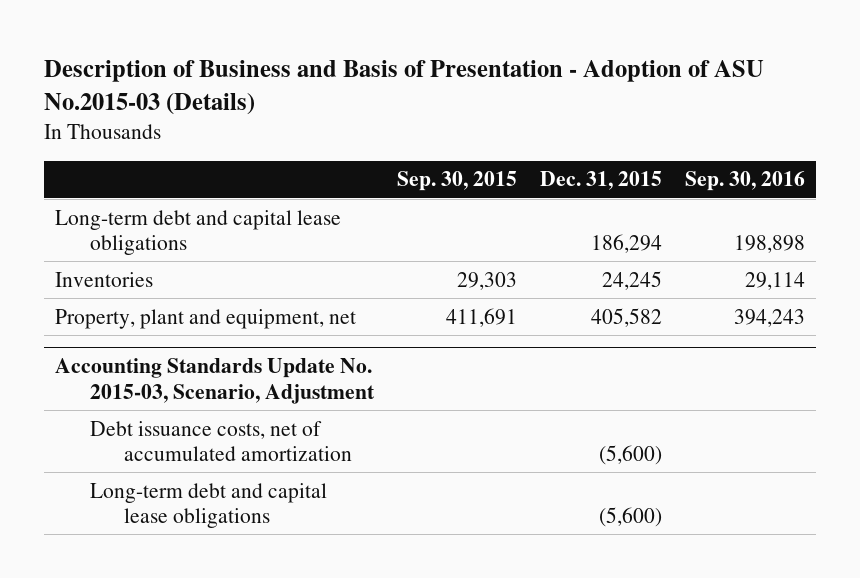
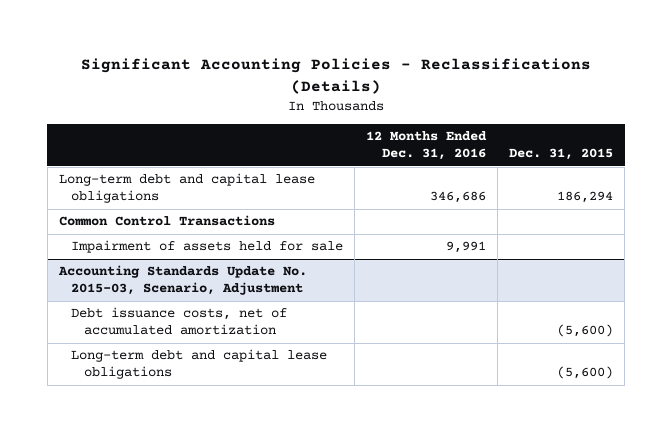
- Description of Business and Basis of Presentation - Adoption of ASU No.2015-03 (Details)
+ Significant Accounting Policies - Reclassifications (Details)
- | Sep. 30, 2015 | Dec. 31, 2015 | Sep. 30, 2016
+ | 12 Months Ended Dec. 31, 2016 | Dec. 31, 2015
- Inventories | 29,303 | 24,245 | 29,114
- Property, plant and equipment, net | 411,691 | 405,582 | 394,243
+ Common Control Transactions
+ Impairment of assets held for sale | 9,991 |

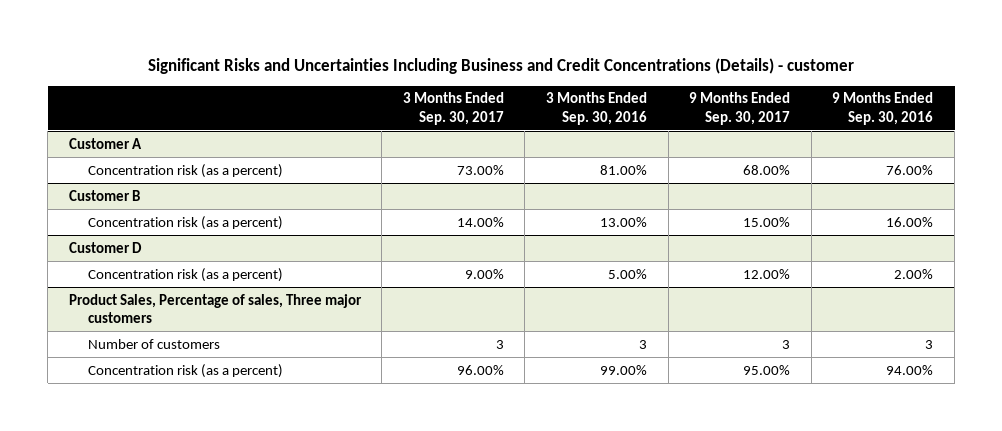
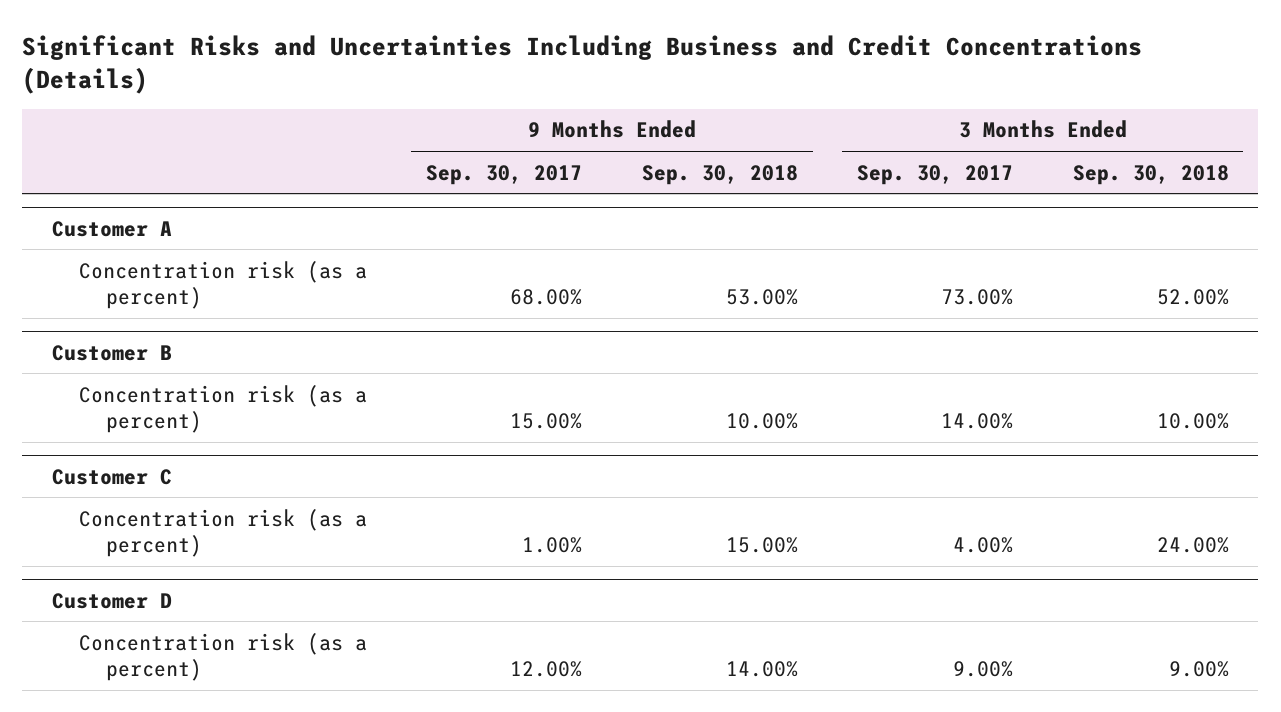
- Significant Risks and Uncertainties Including Business and Credit Concentrations (Details) - customer
+ Significant Risks and Uncertainties Including Business and Credit Concentrations (Details)
- | 3 Months Ended Sep. 30, 2017 | 3 Months Ended Sep. 30, 2016 | 9 Months Ended Sep. 30, 2017 | 9 Months Ended Sep. 30, 2016
+ | 9 Months Ended Sep. 30, 2017 | 9 Months Ended Sep. 30, 2018 | 3 Months Ended Sep. 30, 2017 | 3 Months Ended Sep. 30, 2018
+ Customer C
+ Concentration risk (as a percent) | 1.00% | 15.00% | 4.00% | 24.00%
- Product Sales, Percentage of sales, Three major customers
- Number of customers | 3 | 3 | 3 | 3
- Concentration risk (as a percent) | 96.00% | 99.00% | 95.00% | 94.00%

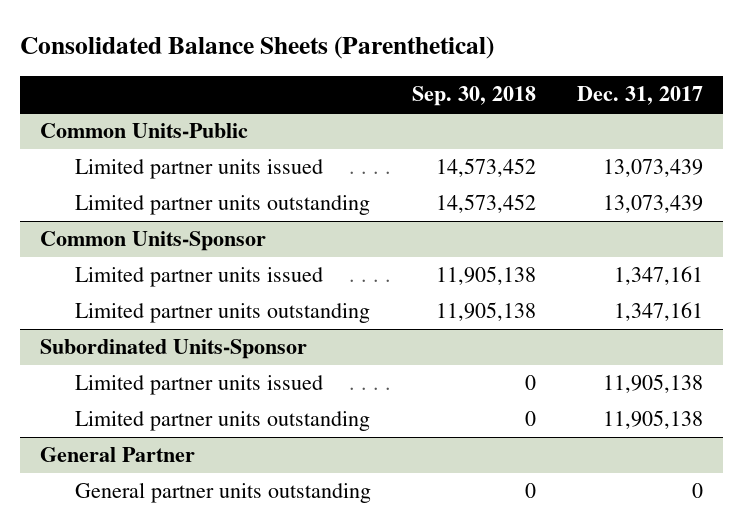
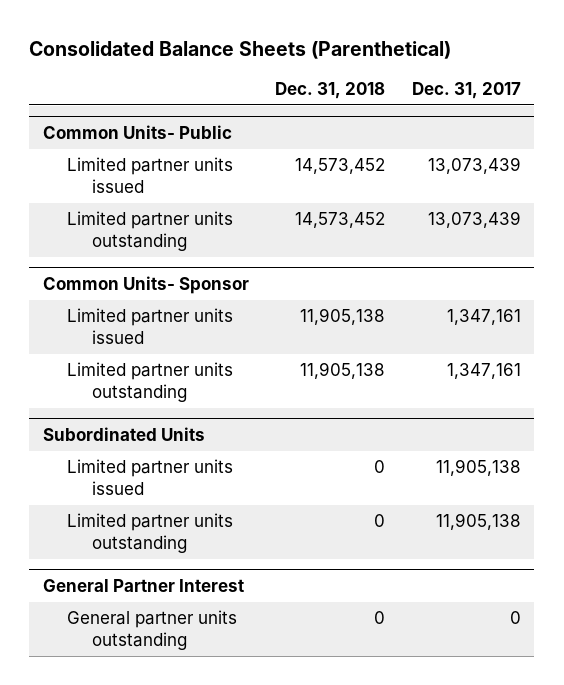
- | Sep. 30, 2018 | Dec. 31, 2017
+ | Dec. 31, 2018 | Dec. 31, 2017
- Common Units-Public
+ Common Units- Public
- Common Units-Sponsor
+ Common Units- Sponsor
- Subordinated Units-Sponsor
+ Subordinated Units
- General Partner
+ General Partner Interest

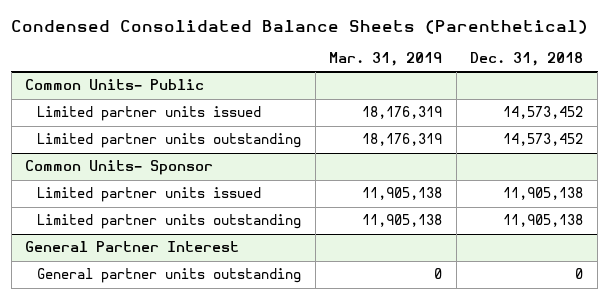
- Consolidated Balance Sheets (Parenthetical)
+ Condensed Consolidated Balance Sheets (Parenthetical)
- | Dec. 31, 2018 | Dec. 31, 2017
+ | Mar. 31, 2019 | Dec. 31, 2018
- Subordinated Units
- Limited partner units issued | 0 | 11,905,138
- Limited partner units outstanding | 0 | 11,905,138

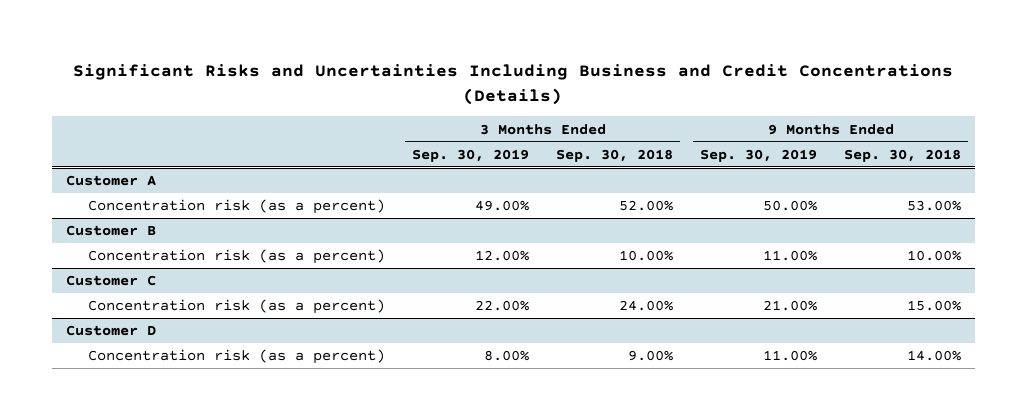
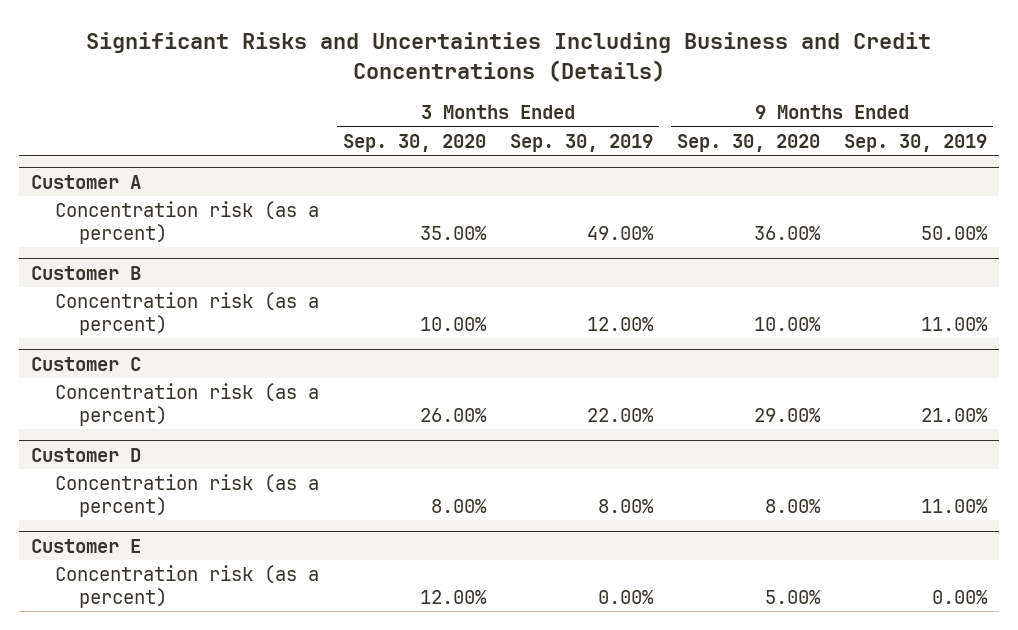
- | 3 Months Ended Sep. 30, 2019 | 3 Months Ended Sep. 30, 2018 | 9 Months Ended Sep. 30, 2019 | 9 Months Ended Sep. 30, 2018
+ | 3 Months Ended Sep. 30, 2020 | 3 Months Ended Sep. 30, 2019 | 9 Months Ended Sep. 30, 2020 | 9 Months Ended Sep. 30, 2019
+ Customer E
+ Concentration risk (as a percent) | 12.00% | 0.00% | 5.00% | 0.00%

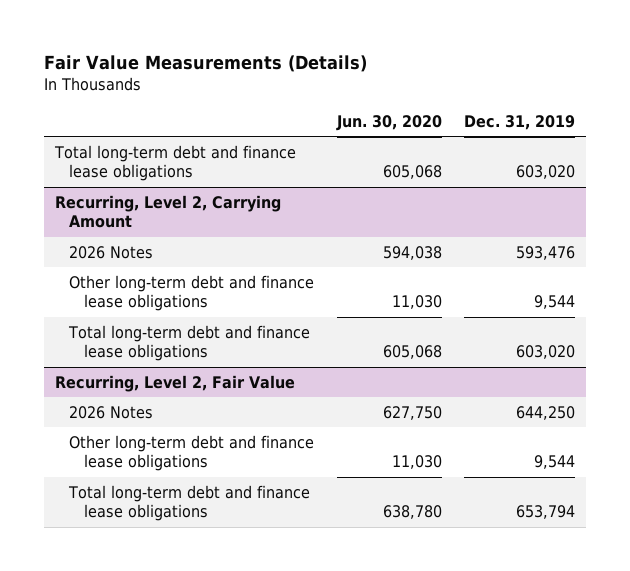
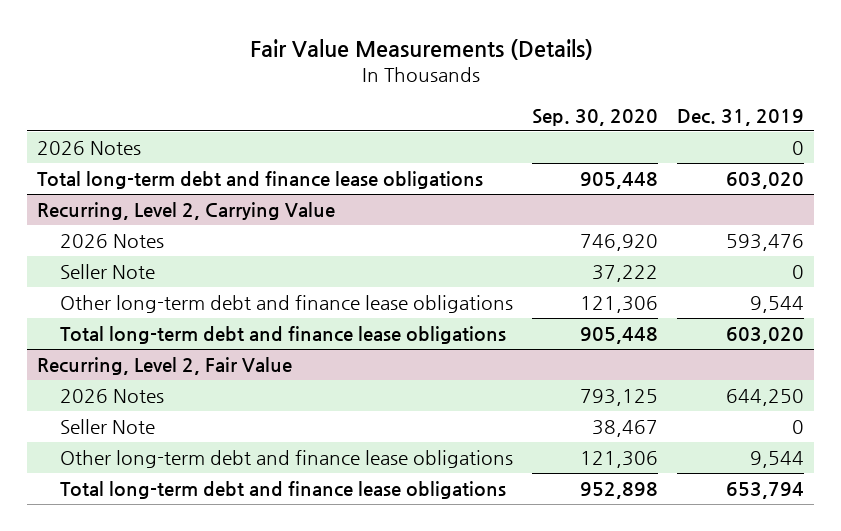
- | Jun. 30, 2020 | Dec. 31, 2019
+ | Sep. 30, 2020 | Dec. 31, 2019
+ 2026 Notes | | 0
- Recurring, Level 2, Carrying Amount
+ Recurring, Level 2, Carrying Value
+ Seller Note | 37,222 | 0
@ Recurring, Level 2, Fair Value
+ Seller Note | 38,467 | 0

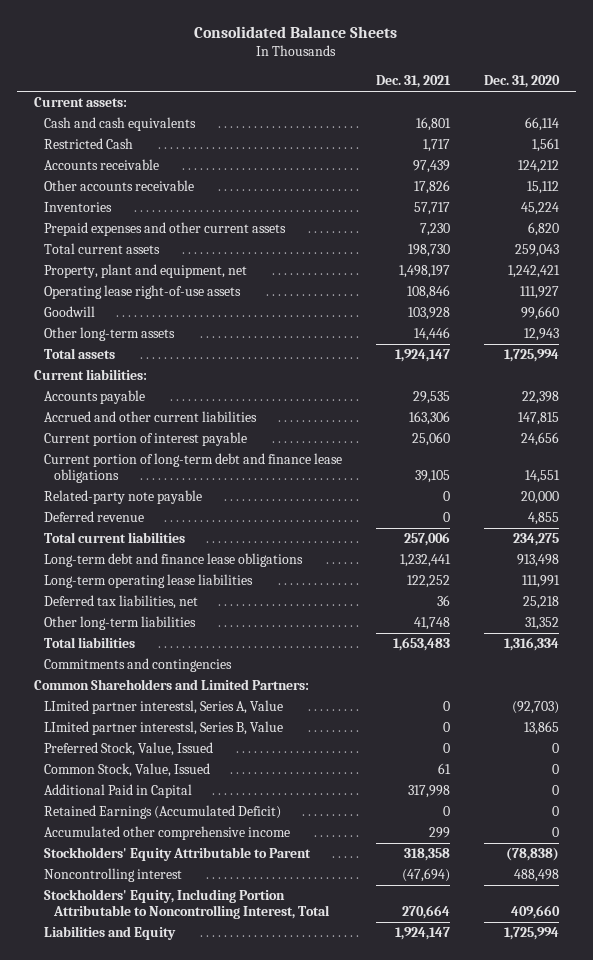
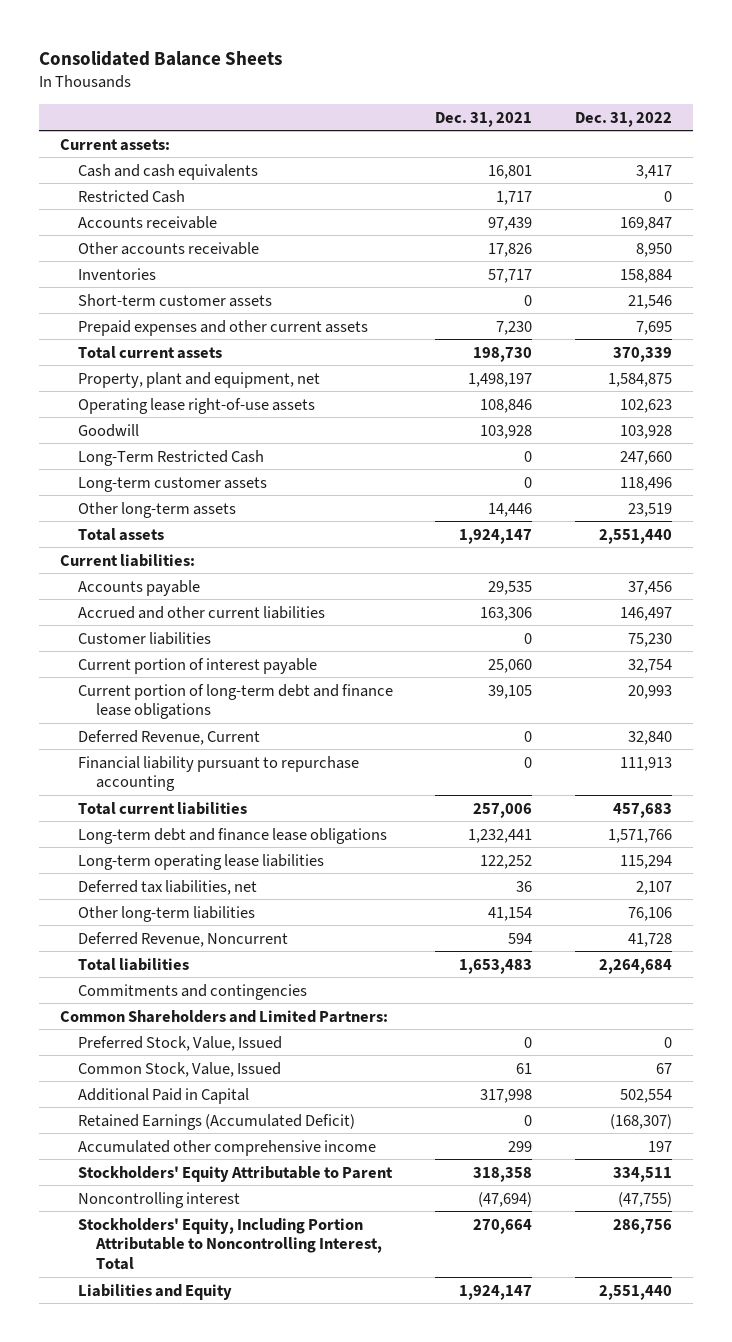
- | Dec. 31, 2021 | Dec. 31, 2020
+ | Dec. 31, 2021 | Dec. 31, 2022
+ Short-term customer assets | 0 | 21,546
+ Long-Term Restricted Cash | 0 | 247,660
+ Long-term customer assets | 0 | 118,496
+ Customer liabilities | 0 | 75,230
- Related-party note payable | 0 | 20,000
- Deferred revenue | 0 | 4,855
+ Deferred Revenue, Current | 0 | 32,840
+ Financial liability pursuant to repurchase accounting | 0 | 111,913
- Other long-term liabilities | 41,748 | 31,352
+ Other long-term liabilities | 41,154 | 76,106
+ Deferred Revenue, Noncurrent | 594 | 41,728
- LImited partner interestsl, Series A, Value | 0 | (92,703)
- LImited partner interestsl, Series B, Value | 0 | 13,865

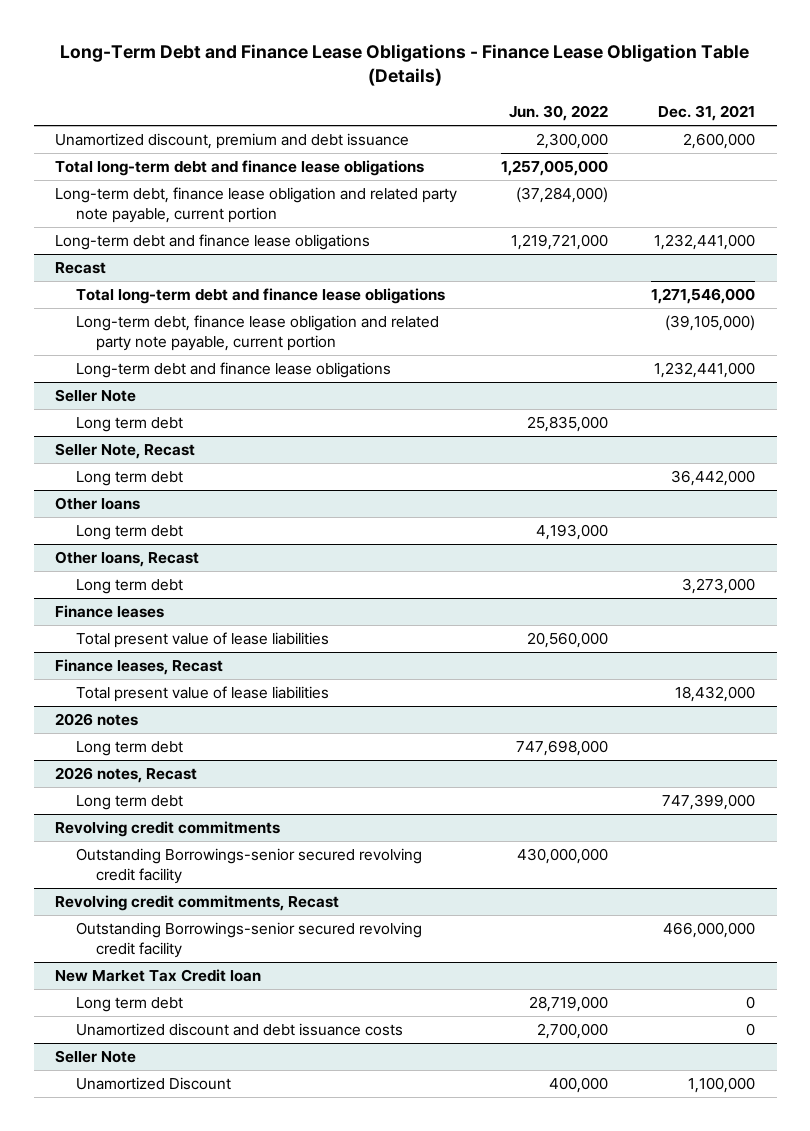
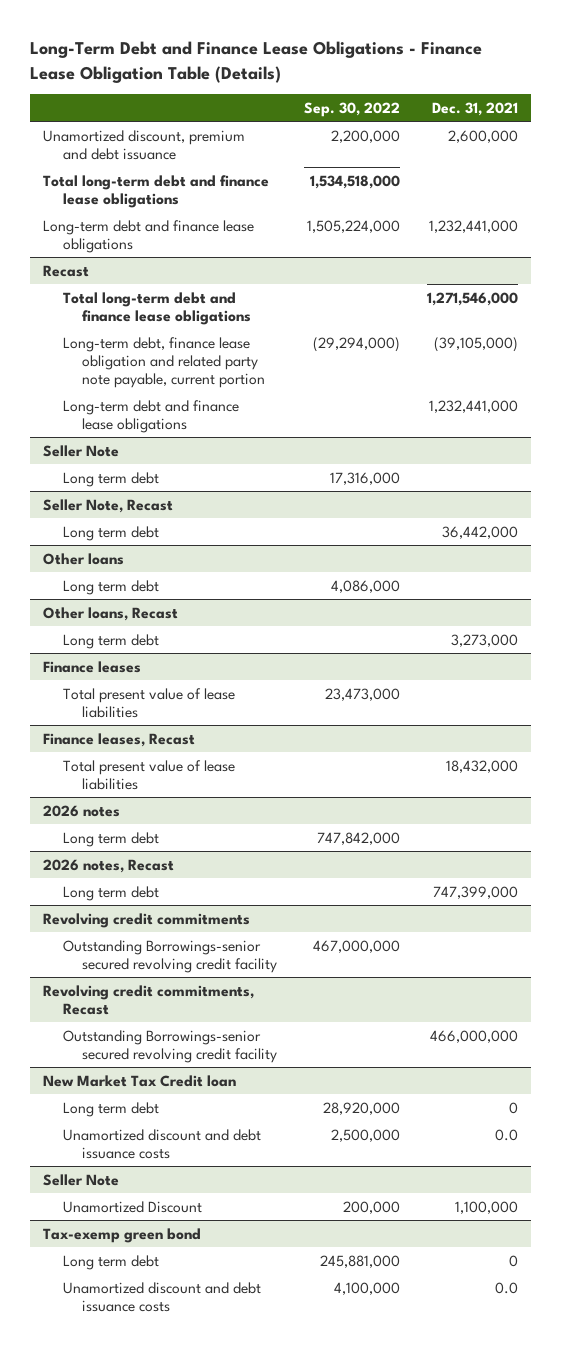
- | Jun. 30, 2022 | Dec. 31, 2021
+ | Sep. 30, 2022 | Dec. 31, 2021
- Long-term debt, finance lease obligation and related party note payable, current portion | (37,284,000) |
@ New Market Tax Credit loan
- Unamortized discount and debt issuance costs | 2,700,000 | 0
+ Unamortized discount and debt issuance costs | 2,500,000 | 0.0
+ Tax-exemp green bond
+ Long term debt | 245,881,000 | 0
+ Unamortized discount and debt issuance costs | 4,100,000 | 0.0

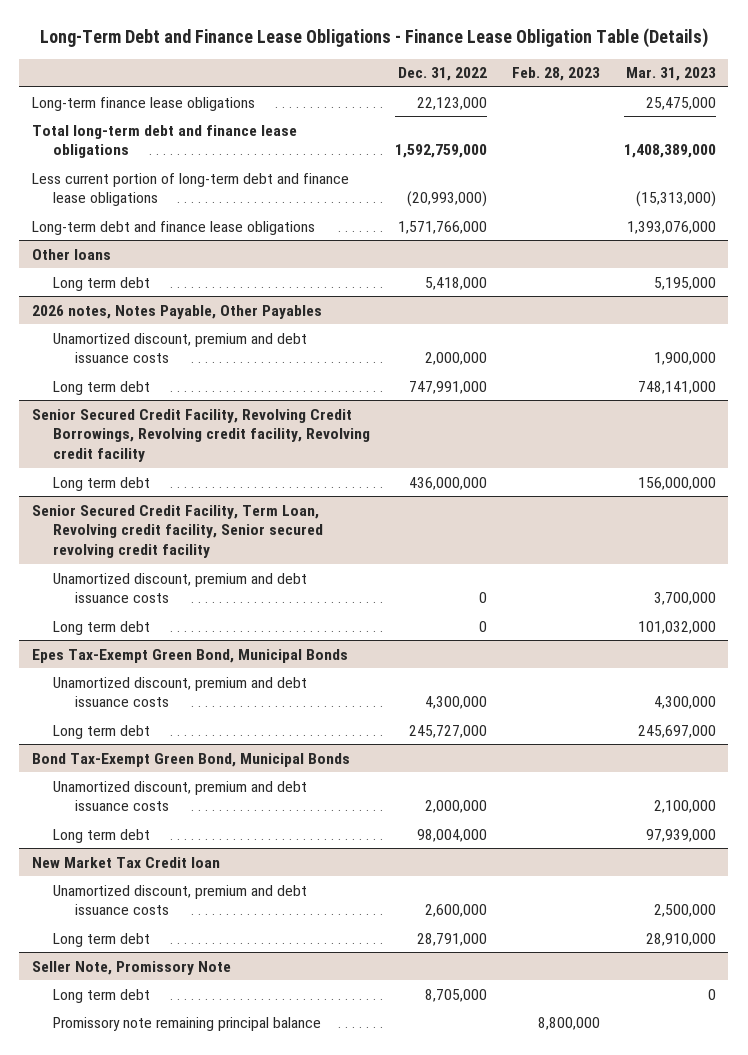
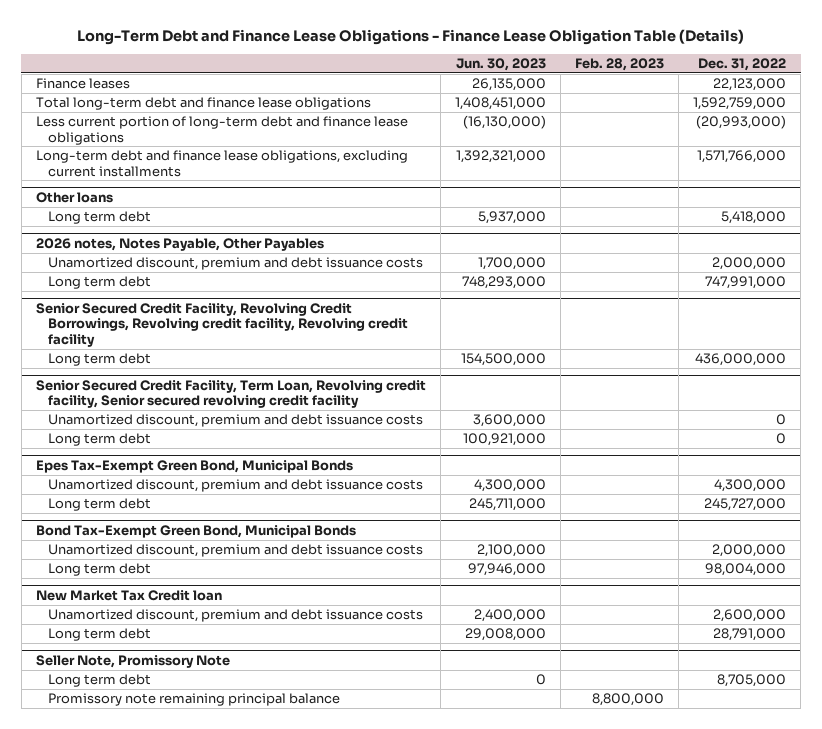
- | Dec. 31, 2022 | Feb. 28, 2023 | Mar. 31, 2023
+ | Jun. 30, 2023 | Feb. 28, 2023 | Dec. 31, 2022
- Long-term finance lease obligations | 22,123,000 | | 25,475,000
+ Finance leases | 26,135,000 | | 22,123,000
- Long-term debt and finance lease obligations | 1,571,766,000 | | 1,393,076,000
+ Long-term debt and finance lease obligations, excluding current installments | 1,392,321,000 | | 1,571,766,000

